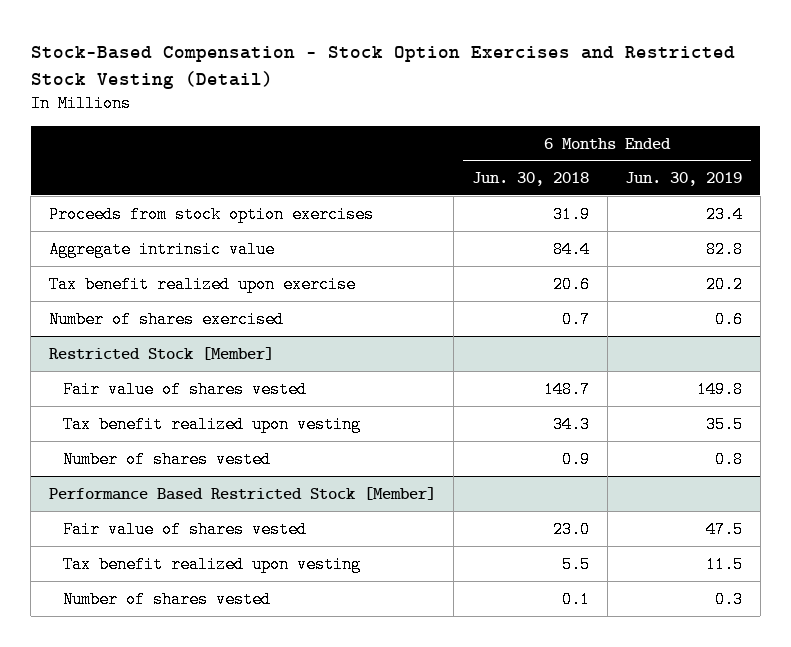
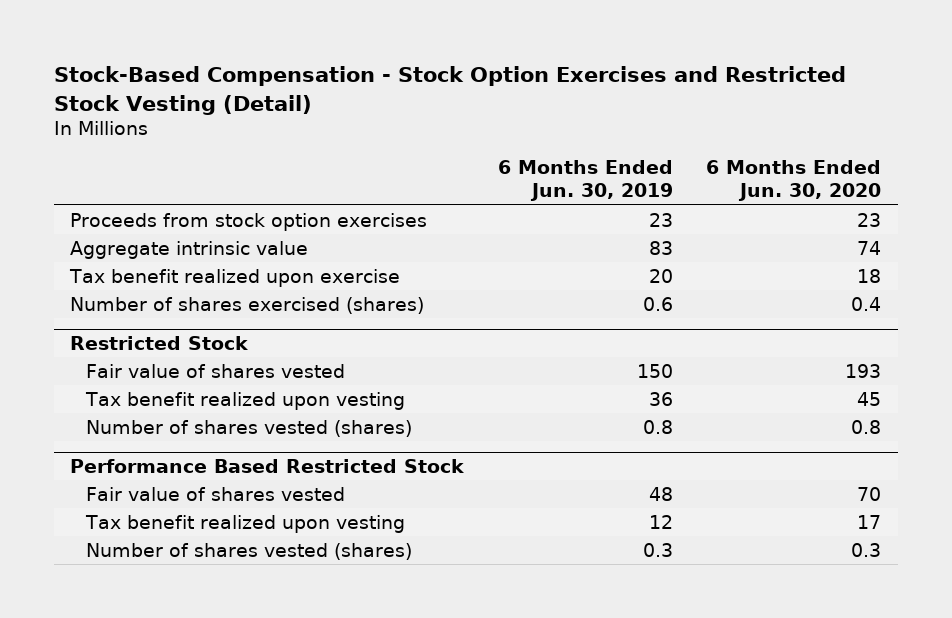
- | 6 Months Ended Jun. 30, 2018 | 6 Months Ended Jun. 30, 2019
+ | 6 Months Ended Jun. 30, 2019 | 6 Months Ended Jun. 30, 2020
- Proceeds from stock option exercises | 31.9 | 23.4
- Aggregate intrinsic value | 84.4 | 82.8
- Tax benefit realized upon exercise | 20.6 | 20.2
- Number of shares exercised | 0.7 | 0.6
- Restricted Stock [Member]
- Fair value of shares vested | 148.7 | 149.8
- Tax benefit realized upon vesting | 34.3 | 35.5
- Number of shares vested | 0.9 | 0.8
- Performance Based Restricted Stock [Member]
- Fair value of shares vested | 23.0 | 47.5
- Tax benefit realized upon vesting | 5.5 | 11.5
- Number of shares vested | 0.1 | 0.3
+ Proceeds from stock option exercises | 23 | 23
+ Aggregate intrinsic value | 83 | 74
+ Tax benefit realized upon exercise | 20 | 18
+ Number of shares exercised (shares) | 0.6 | 0.4
+ Restricted Stock
+ Fair value of shares vested | 150 | 193
+ Tax benefit realized upon vesting | 36 | 45
+ Number of shares vested (shares) | 0.8 | 0.8
+ Performance Based Restricted Stock
+ Fair value of shares vested | 48 | 70
+ Tax benefit realized upon vesting | 12 | 17
+ Number of shares vested (shares) | 0.3 | 0.3

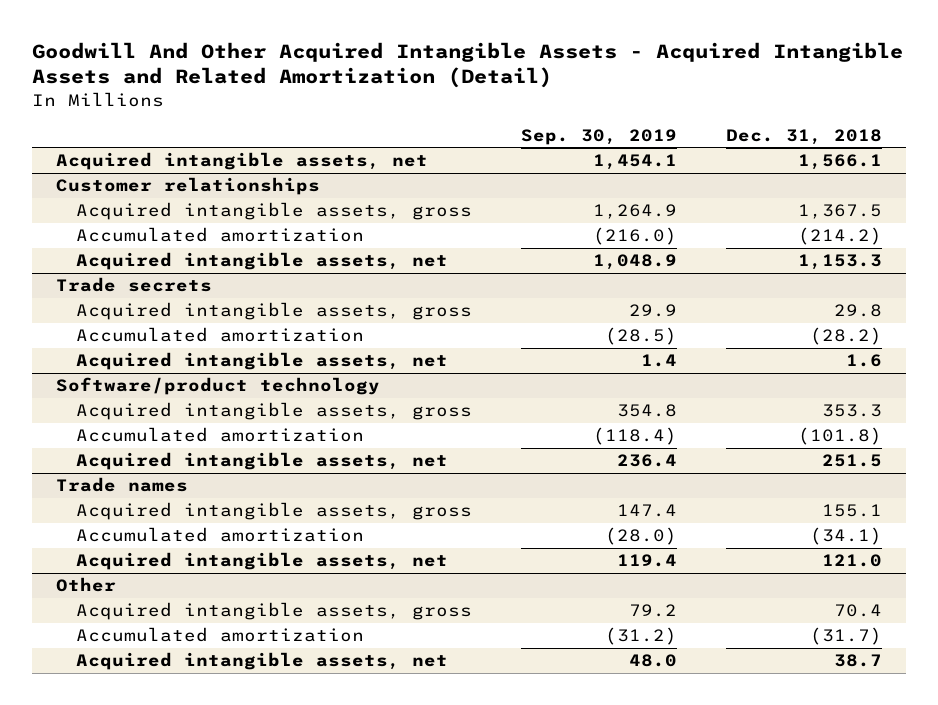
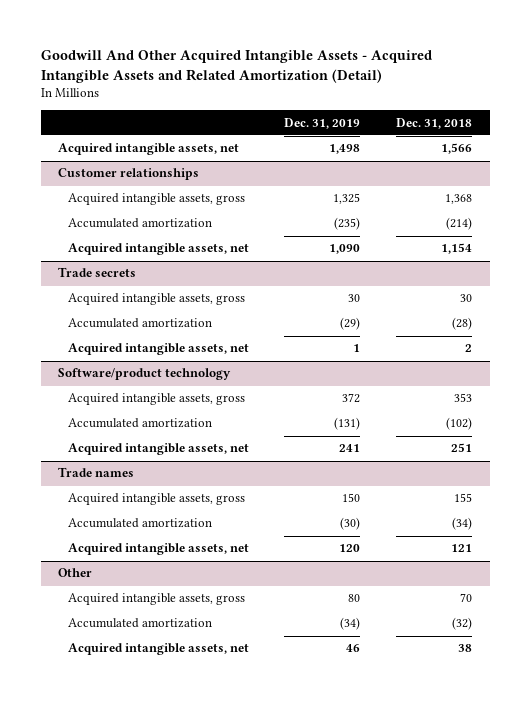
- | Sep. 30, 2019 | Dec. 31, 2018
+ | Dec. 31, 2019 | Dec. 31, 2018
- Acquired intangible assets, net | 1,454.1 | 1,566.1
+ Acquired intangible assets, net | 1,498 | 1,566
@ Customer relationships
- Acquired intangible assets, gross | 1,264.9 | 1,367.5
- Accumulated amortization | (216.0) | (214.2)
- Acquired intangible assets, net | 1,048.9 | 1,153.3
+ Acquired intangible assets, gross | 1,325 | 1,368
+ Accumulated amortization | (235) | (214)
+ Acquired intangible assets, net | 1,090 | 1,154
@ Trade secrets
- Acquired intangible assets, gross | 29.9 | 29.8
- Accumulated amortization | (28.5) | (28.2)
- Acquired intangible assets, net | 1.4 | 1.6
+ Acquired intangible assets, gross | 30 | 30
+ Accumulated amortization | (29) | (28)
+ Acquired intangible assets, net | 1 | 2
@ Software/product technology
- Acquired intangible assets, gross | 354.8 | 353.3
- Accumulated amortization | (118.4) | (101.8)
- Acquired intangible assets, net | 236.4 | 251.5
+ Acquired intangible assets, gross | 372 | 353
+ Accumulated amortization | (131) | (102)
+ Acquired intangible assets, net | 241 | 251
@ Trade names
- Acquired intangible assets, gross | 147.4 | 155.1
- Accumulated amortization | (28.0) | (34.1)
- Acquired intangible assets, net | 119.4 | 121.0
+ Acquired intangible assets, gross | 150 | 155
+ Accumulated amortization | (30) | (34)
+ Acquired intangible assets, net | 120 | 121
@ Other
- Acquired intangible assets, gross | 79.2 | 70.4
- Accumulated amortization | (31.2) | (31.7)
- Acquired intangible assets, net | 48.0 | 38.7
+ Acquired intangible assets, gross | 80 | 70
+ Accumulated amortization | (34) | (32)
+ Acquired intangible assets, net | 46 | 38

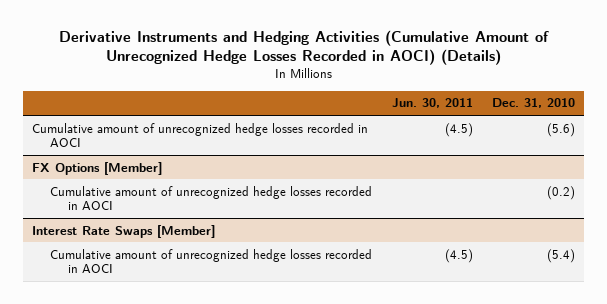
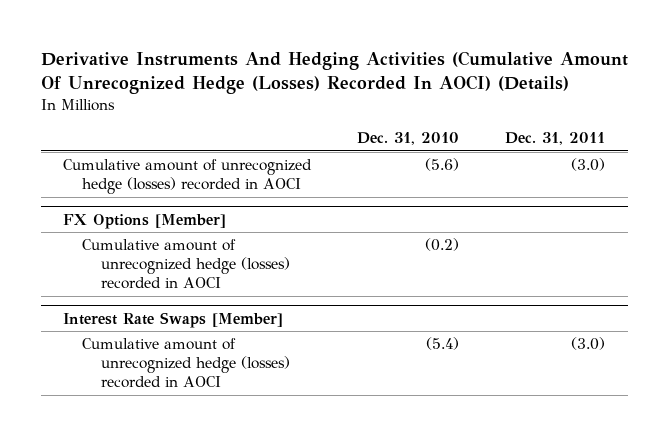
- Derivative Instruments and Hedging Activities (Cumulative Amount of Unrecognized Hedge Losses Recorded in AOCI) (Details)
+ Derivative Instruments And Hedging Activities (Cumulative Amount Of Unrecognized Hedge (Losses) Recorded In AOCI) (Details)
- | Jun. 30, 2011 | Dec. 31, 2010
+ | Dec. 31, 2010 | Dec. 31, 2011
- Cumulative amount of unrecognized hedge losses recorded in AOCI | (4.5) | (5.6)
+ Cumulative amount of unrecognized hedge (losses) recorded in AOCI | (5.6) | (3.0)
@ FX Options [Member]
- Cumulative amount of unrecognized hedge losses recorded in AOCI | | (0.2)
+ Cumulative amount of unrecognized hedge (losses) recorded in AOCI | (0.2) |
@ Interest Rate Swaps [Member]
- Cumulative amount of unrecognized hedge losses recorded in AOCI | (4.5) | (5.4)
+ Cumulative amount of unrecognized hedge (losses) recorded in AOCI | (5.4) | (3.0)

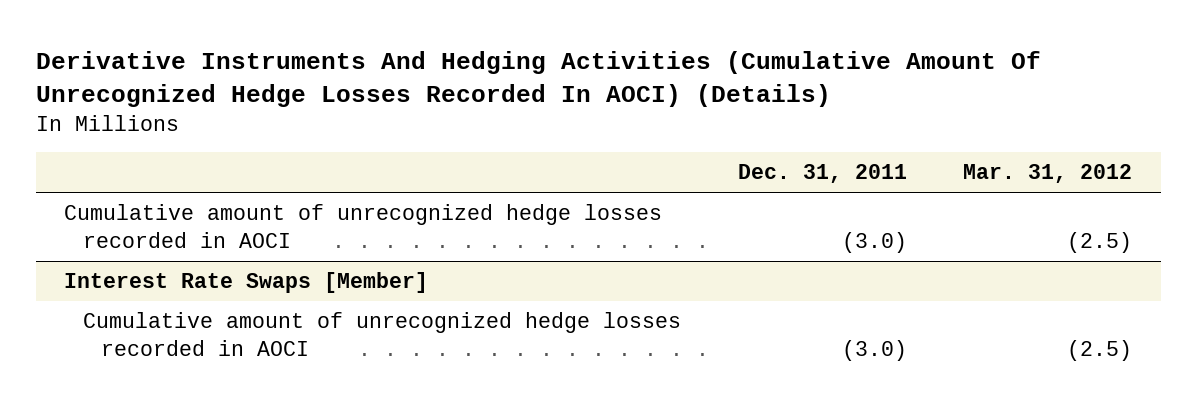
- Derivative Instruments And Hedging Activities (Cumulative Amount Of Unrecognized Hedge (Losses) Recorded In AOCI) (Details)
+ Derivative Instruments And Hedging Activities (Cumulative Amount Of Unrecognized Hedge Losses Recorded In AOCI) (Details)
- | Dec. 31, 2010 | Dec. 31, 2011
+ | Dec. 31, 2011 | Mar. 31, 2012
- Cumulative amount of unrecognized hedge (losses) recorded in AOCI | (5.6) | (3.0)
- FX Options [Member]
- Cumulative amount of unrecognized hedge (losses) recorded in AOCI | (0.2) |
+ Cumulative amount of unrecognized hedge losses recorded in AOCI | (3.0) | (2.5)
@ Interest Rate Swaps [Member]
- Cumulative amount of unrecognized hedge (losses) recorded in AOCI | (5.4) | (3.0)
+ Cumulative amount of unrecognized hedge losses recorded in AOCI | (3.0) | (2.5)

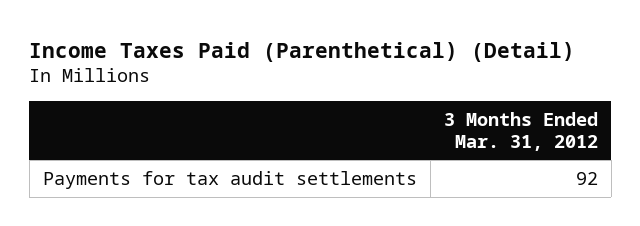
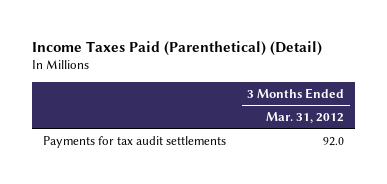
- Payments for tax audit settlements | 92
+ Payments for tax audit settlements | 92.0

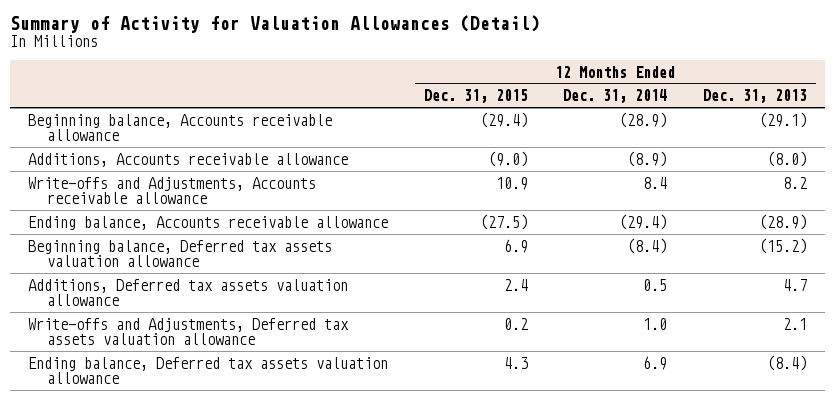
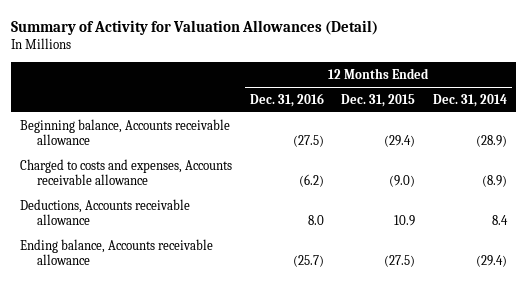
- | 12 Months Ended Dec. 31, 2015 | 12 Months Ended Dec. 31, 2014 | 12 Months Ended Dec. 31, 2013
+ | 12 Months Ended Dec. 31, 2016 | 12 Months Ended Dec. 31, 2015 | 12 Months Ended Dec. 31, 2014
- Additions, Accounts receivable allowance | (9.0) | (8.9) | (8.0)
- Write-offs and Adjustments, Accounts receivable allowance | 10.9 | 8.4 | 8.2
+ Charged to costs and expenses, Accounts receivable allowance | (6.2) | (9.0) | (8.9)
+ Deductions, Accounts receivable allowance | 8.0 | 10.9 | 8.4
- Beginning balance, Deferred tax assets valuation allowance | 6.9 | (8.4) | (15.2)
- Additions, Deferred tax assets valuation allowance | 2.4 | 0.5 | 4.7
- Write-offs and Adjustments, Deferred tax assets valuation allowance | 0.2 | 1.0 | 2.1
- Ending balance, Deferred tax assets valuation allowance | 4.3 | 6.9 | (8.4)

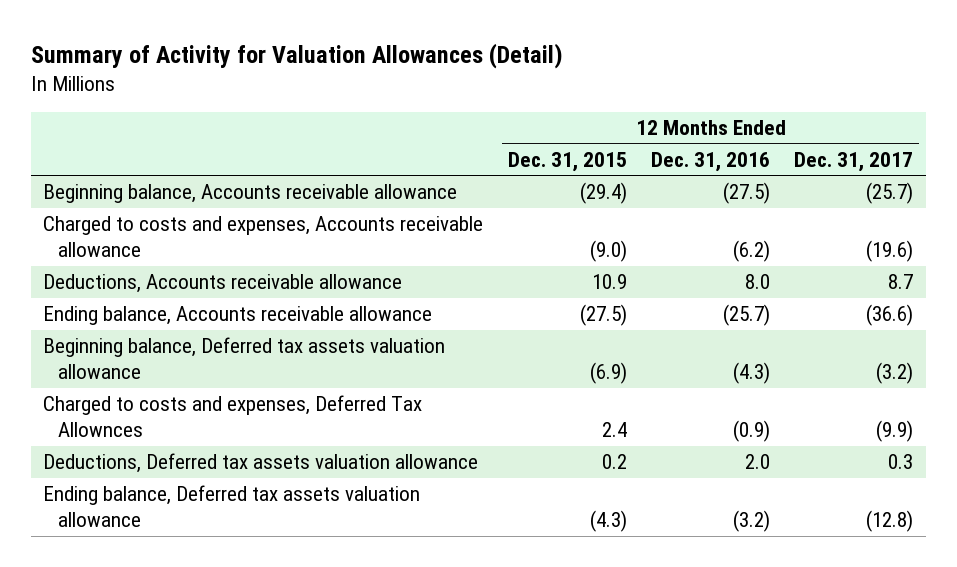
- | 12 Months Ended Dec. 31, 2016 | 12 Months Ended Dec. 31, 2015 | 12 Months Ended Dec. 31, 2014
+ | 12 Months Ended Dec. 31, 2015 | 12 Months Ended Dec. 31, 2016 | 12 Months Ended Dec. 31, 2017
+ Beginning balance, Deferred tax assets valuation allowance | (6.9) | (4.3) | (3.2)
+ Charged to costs and expenses, Deferred Tax Allownces | 2.4 | (0.9) | (9.9)
+ Deductions, Deferred tax assets valuation allowance | 0.2 | 2.0 | 0.3
+ Ending balance, Deferred tax assets valuation allowance | (4.3) | (3.2) | (12.8)

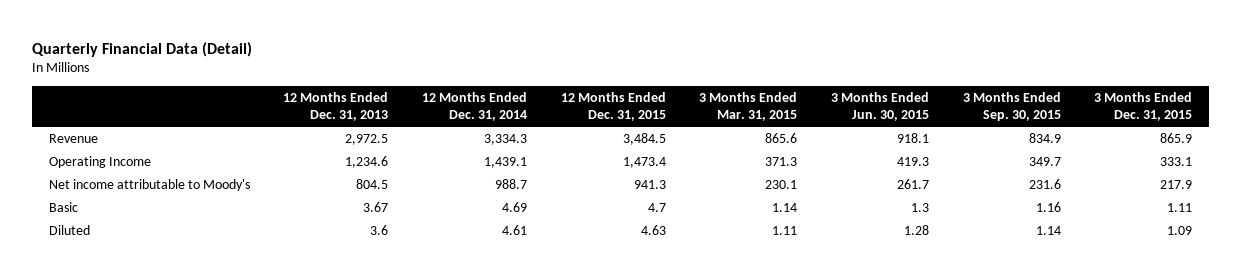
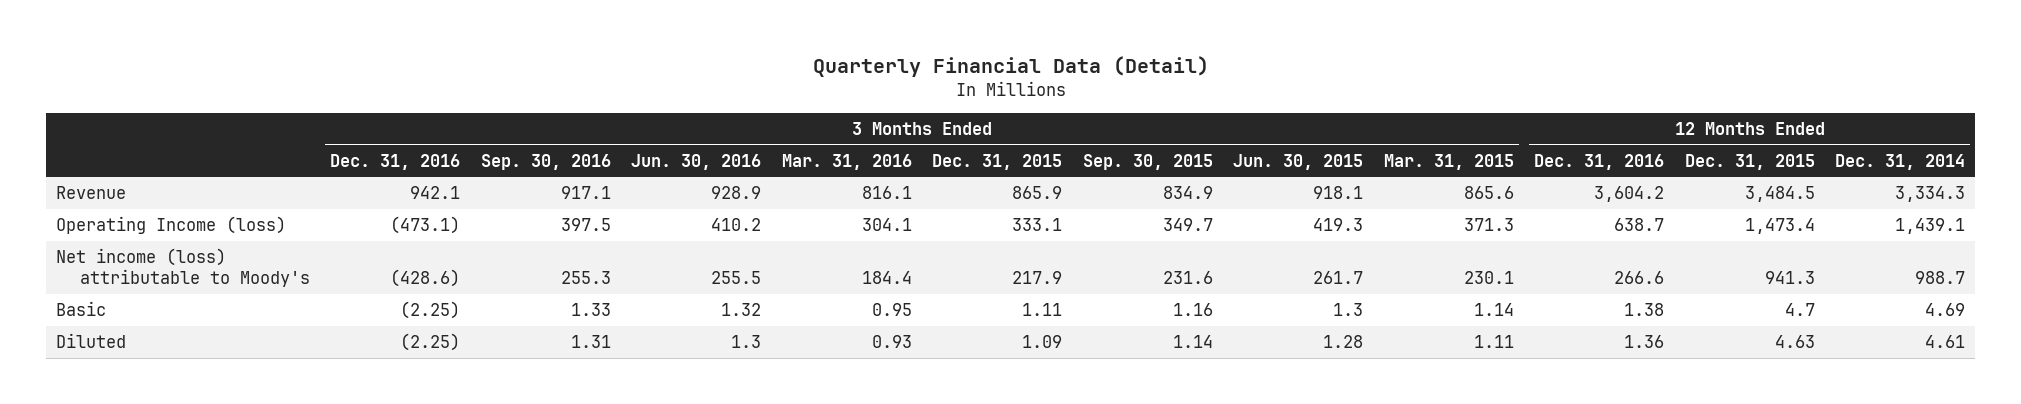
- | 12 Months Ended Dec. 31, 2013 | 12 Months Ended Dec. 31, 2014 | 12 Months Ended Dec. 31, 2015 | 3 Months Ended Mar. 31, 2015 | 3 Months Ended Jun. 30, 2015 | 3 Months Ended Sep. 30, 2015 | 3 Months Ended Dec. 31, 2015
+ | 3 Months Ended Dec. 31, 2016 | 3 Months Ended Sep. 30, 2016 | 3 Months Ended Jun. 30, 2016 | 3 Months Ended Mar. 31, 2016 | 3 Months Ended Dec. 31, 2015 | 3 Months Ended Sep. 30, 2015 | 3 Months Ended Jun. 30, 2015 | 3 Months Ended Mar. 31, 2015 | 12 Months Ended Dec. 31, 2016 | 12 Months Ended Dec. 31, 2015 | 12 Months Ended Dec. 31, 2014
- Operating Income | 1,234.6 | 1,439.1 | 1,473.4 | 371.3 | 419.3 | 349.7 | 333.1
- Net income attributable to Moody's | 804.5 | 988.7 | 941.3 | 230.1 | 261.7 | 231.6 | 217.9
+ Operating Income (loss) | (473.1) | 397.5 | 410.2 | 304.1 | 333.1 | 349.7 | 419.3 | 371.3 | 638.7 | 1,473.4 | 1,439.1
+ Net income (loss) attributable to Moody's | (428.6) | 255.3 | 255.5 | 184.4 | 217.9 | 231.6 | 261.7 | 230.1 | 266.6 | 941.3 | 988.7

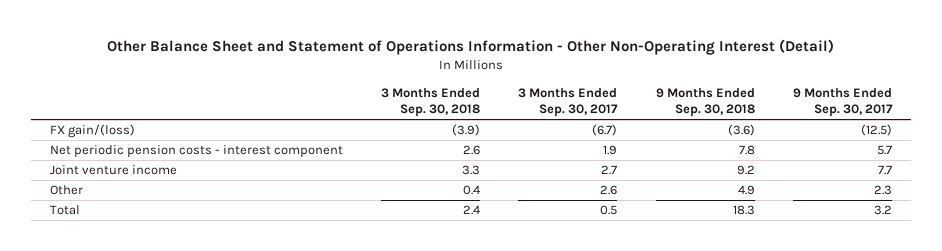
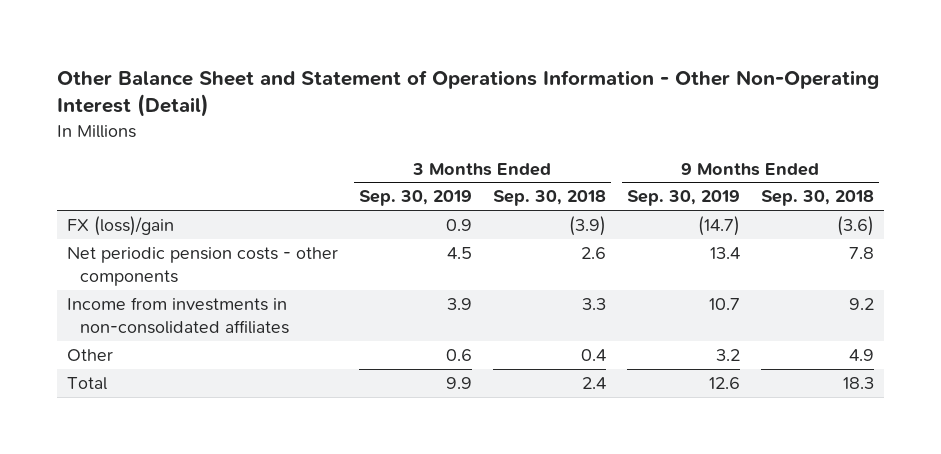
- | 3 Months Ended Sep. 30, 2018 | 3 Months Ended Sep. 30, 2017 | 9 Months Ended Sep. 30, 2018 | 9 Months Ended Sep. 30, 2017
+ | 3 Months Ended Sep. 30, 2019 | 3 Months Ended Sep. 30, 2018 | 9 Months Ended Sep. 30, 2019 | 9 Months Ended Sep. 30, 2018
- FX gain/(loss) | (3.9) | (6.7) | (3.6) | (12.5)
- Net periodic pension costs - interest component | 2.6 | 1.9 | 7.8 | 5.7
- Joint venture income | 3.3 | 2.7 | 9.2 | 7.7
+ FX (loss)/gain | 0.9 | (3.9) | (14.7) | (3.6)
+ Net periodic pension costs - other components | 4.5 | 2.6 | 13.4 | 7.8
+ Income from investments in non-consolidated affiliates | 3.9 | 3.3 | 10.7 | 9.2

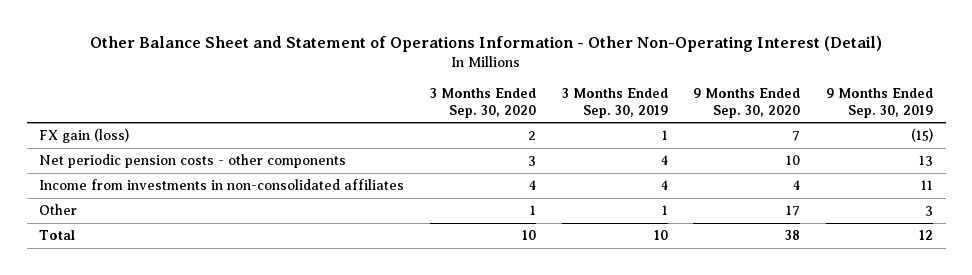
- | 3 Months Ended Sep. 30, 2019 | 3 Months Ended Sep. 30, 2018 | 9 Months Ended Sep. 30, 2019 | 9 Months Ended Sep. 30, 2018
+ | 3 Months Ended Sep. 30, 2020 | 3 Months Ended Sep. 30, 2019 | 9 Months Ended Sep. 30, 2020 | 9 Months Ended Sep. 30, 2019
- FX (loss)/gain | 0.9 | (3.9) | (14.7) | (3.6)
- Net periodic pension costs - other components | 4.5 | 2.6 | 13.4 | 7.8
- Income from investments in non-consolidated affiliates | 3.9 | 3.3 | 10.7 | 9.2
- Other | 0.6 | 0.4 | 3.2 | 4.9
- Total | 9.9 | 2.4 | 12.6 | 18.3
+ FX gain (loss) | 2 | 1 | 7 | (15)
+ Net periodic pension costs - other components | 3 | 4 | 10 | 13
+ Income from investments in non-consolidated affiliates | 4 | 4 | 4 | 11
+ Other | 1 | 1 | 17 | 3
+ Total | 10 | 10 | 38 | 12

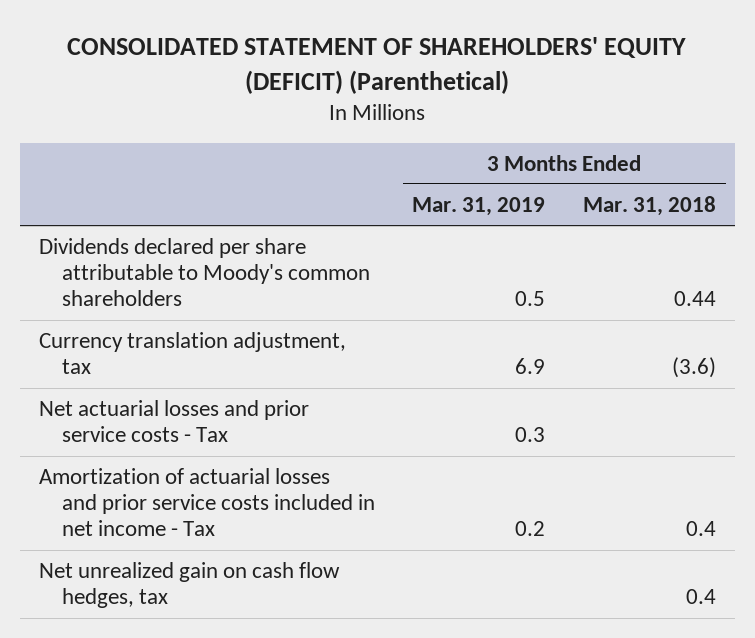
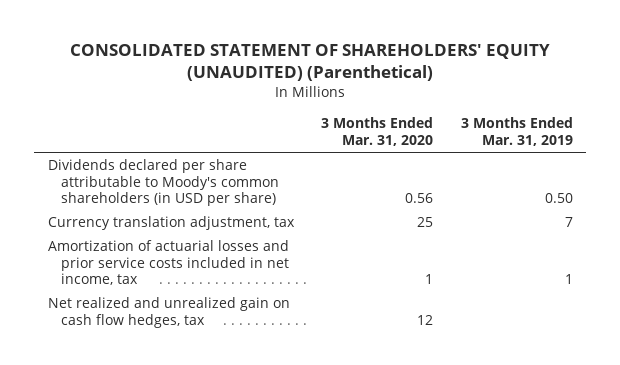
- CONSOLIDATED STATEMENT OF SHAREHOLDERS' EQUITY (DEFICIT) (Parenthetical)
+ CONSOLIDATED STATEMENT OF SHAREHOLDERS' EQUITY (UNAUDITED) (Parenthetical)
- | 3 Months Ended Mar. 31, 2019 | 3 Months Ended Mar. 31, 2018
+ | 3 Months Ended Mar. 31, 2020 | 3 Months Ended Mar. 31, 2019
- Dividends declared per share attributable to Moody's common shareholders | 0.5 | 0.44
- Currency translation adjustment, tax | 6.9 | (3.6)
- Net actuarial losses and prior service costs - Tax | 0.3 |
- Amortization of actuarial losses and prior service costs included in net income - Tax | 0.2 | 0.4
- Net unrealized gain on cash flow hedges, tax | | 0.4
+ Dividends declared per share attributable to Moody's common shareholders (in USD per share) | 0.56 | 0.50
+ Currency translation adjustment, tax | 25 | 7
+ Amortization of actuarial losses and prior service costs included in net income, tax | 1 | 1
+ Net realized and unrealized gain on cash flow hedges, tax | 12 |

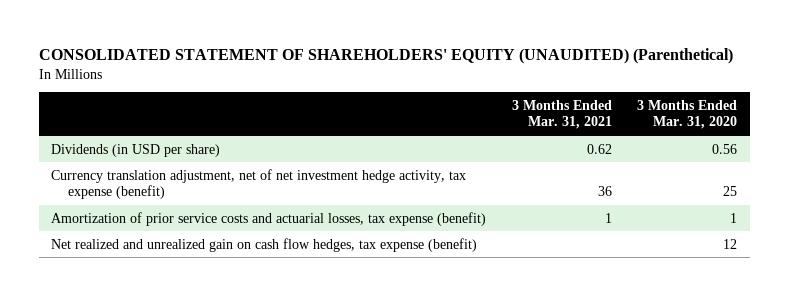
- | 3 Months Ended Mar. 31, 2020 | 3 Months Ended Mar. 31, 2019
+ | 3 Months Ended Mar. 31, 2021 | 3 Months Ended Mar. 31, 2020
- Dividends declared per share attributable to Moody's common shareholders (in USD per share) | 0.56 | 0.50
- Currency translation adjustment, tax | 25 | 7
- Amortization of actuarial losses and prior service costs included in net income, tax | 1 | 1
- Net realized and unrealized gain on cash flow hedges, tax | 12 |
+ Dividends (in USD per share) | 0.62 | 0.56
+ Currency translation adjustment, net of net investment hedge activity, tax expense (benefit) | 36 | 25
+ Amortization of prior service costs and actuarial losses, tax expense (benefit) | 1 | 1
+ Net realized and unrealized gain on cash flow hedges, tax expense (benefit) | | 12

